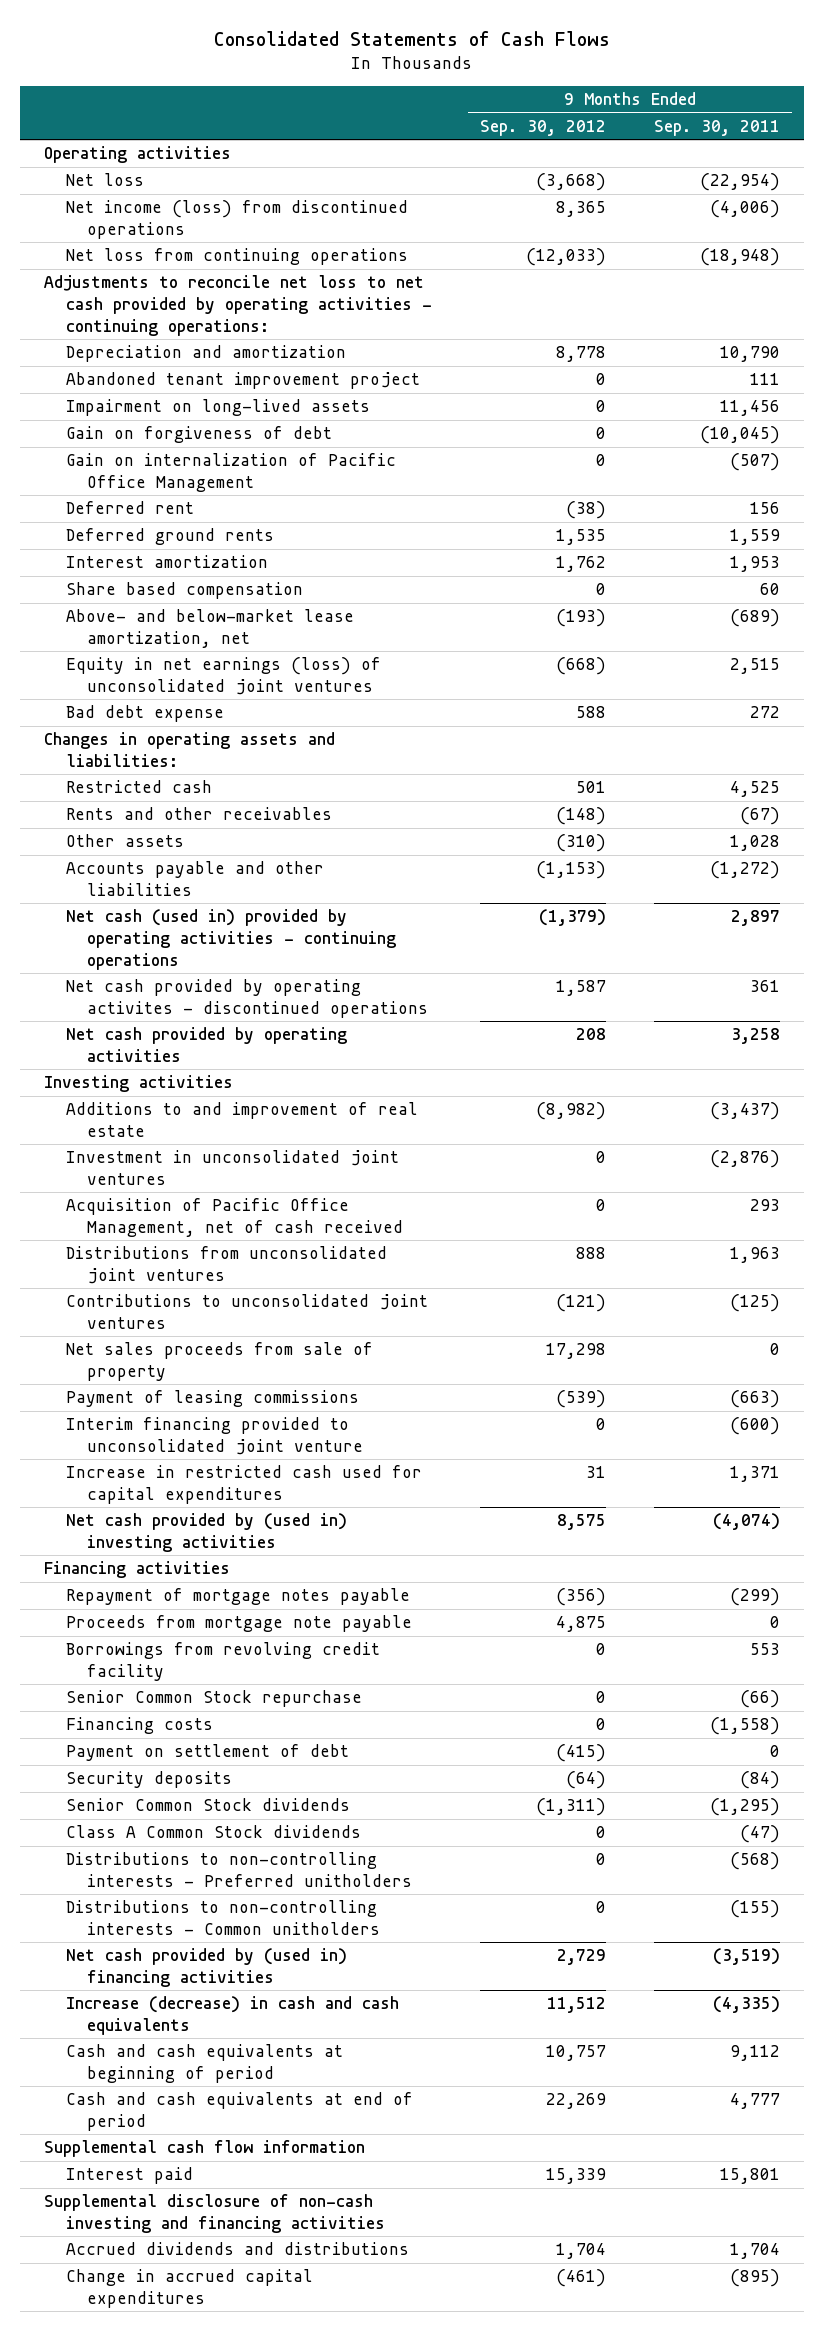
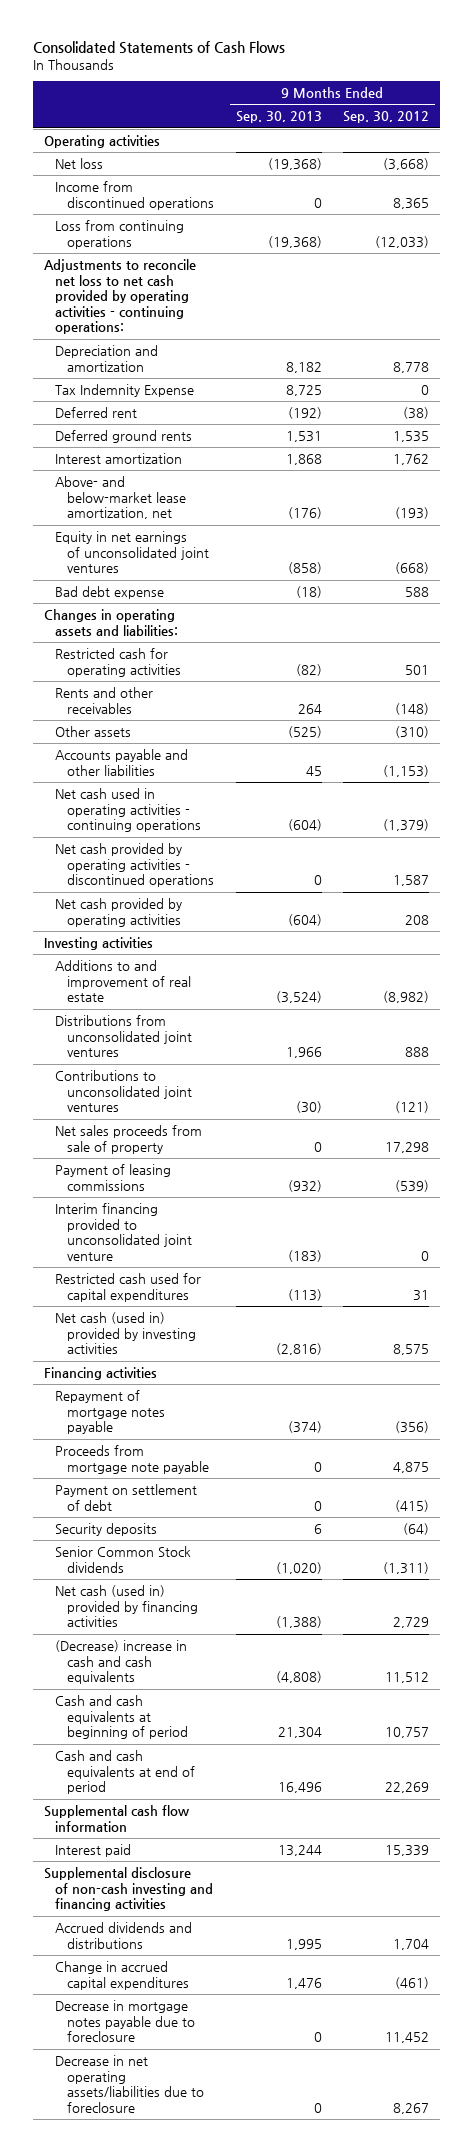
- | 9 Months Ended Sep. 30, 2012 | 9 Months Ended Sep. 30, 2011
+ | 9 Months Ended Sep. 30, 2013 | 9 Months Ended Sep. 30, 2012
- Net income (loss) from discontinued operations | 8,365 | (4,006)
- Net loss from continuing operations | (12,033) | (18,948)
+ Income from discontinued operations | 0 | 8,365
+ Loss from continuing operations | (19,368) | (12,033)
- Abandoned tenant improvement project | 0 | 111
- Impairment on long-lived assets | 0 | 11,456
- Gain on forgiveness of debt | 0 | (10,045)
- Gain on internalization of Pacific Office Management | 0 | (507)
+ Tax Indemnity Expense | 8,725 | 0
- Share based compensation | 0 | 60
- Equity in net earnings (loss) of unconsolidated joint ventures | (668) | 2,515
+ Equity in net earnings of unconsolidated joint ventures | (858) | (668)
- Restricted cash | 501 | 4,525
+ Restricted cash for operating activities | (82) | 501
- Net cash (used in) provided by operating activities - continuing operations | (1,379) | 2,897
- Net cash provided by operating activites - discontinued operations | 1,587 | 361
+ Net cash used in operating activities - continuing operations | (604) | (1,379)
+ Net cash provided by operating activities - discontinued operations | 0 | 1,587
- Investment in unconsolidated joint ventures | 0 | (2,876)
- Acquisition of Pacific Office Management, net of cash received | 0 | 293
- Increase in restricted cash used for capital expenditures | 31 | 1,371
- Net cash provided by (used in) investing activities | 8,575 | (4,074)
+ Restricted cash used for capital expenditures | (113) | 31
+ Net cash (used in) provided by investing activities | (2,816) | 8,575
- Borrowings from revolving credit facility | 0 | 553
- Senior Common Stock repurchase | 0 | (66)
- Financing costs | 0 | (1,558)
- Class A Common Stock dividends | 0 | (47)
- Distributions to non-controlling interests - Preferred unitholders | 0 | (568)
- Distributions to non-controlling interests - Common unitholders | 0 | (155)
- Net cash provided by (used in) financing activities | 2,729 | (3,519)
- Increase (decrease) in cash and cash equivalents | 11,512 | (4,335)
+ Net cash (used in) provided by financing activities | (1,388) | 2,729
+ (Decrease) increase in cash and cash equivalents | (4,808) | 11,512
+ Decrease in mortgage notes payable due to foreclosure | 0 | 11,452
+ Decrease in net operating assets/liabilities due to foreclosure | 0 | 8,267

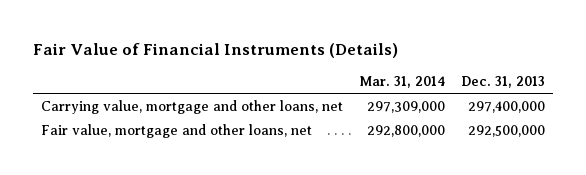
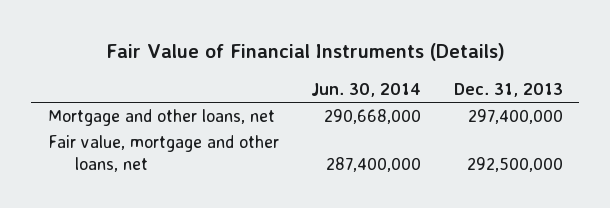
- | Mar. 31, 2014 | Dec. 31, 2013
+ | Jun. 30, 2014 | Dec. 31, 2013
- Carrying value, mortgage and other loans, net | 297,309,000 | 297,400,000
+ Mortgage and other loans, net | 290,668,000 | 297,400,000

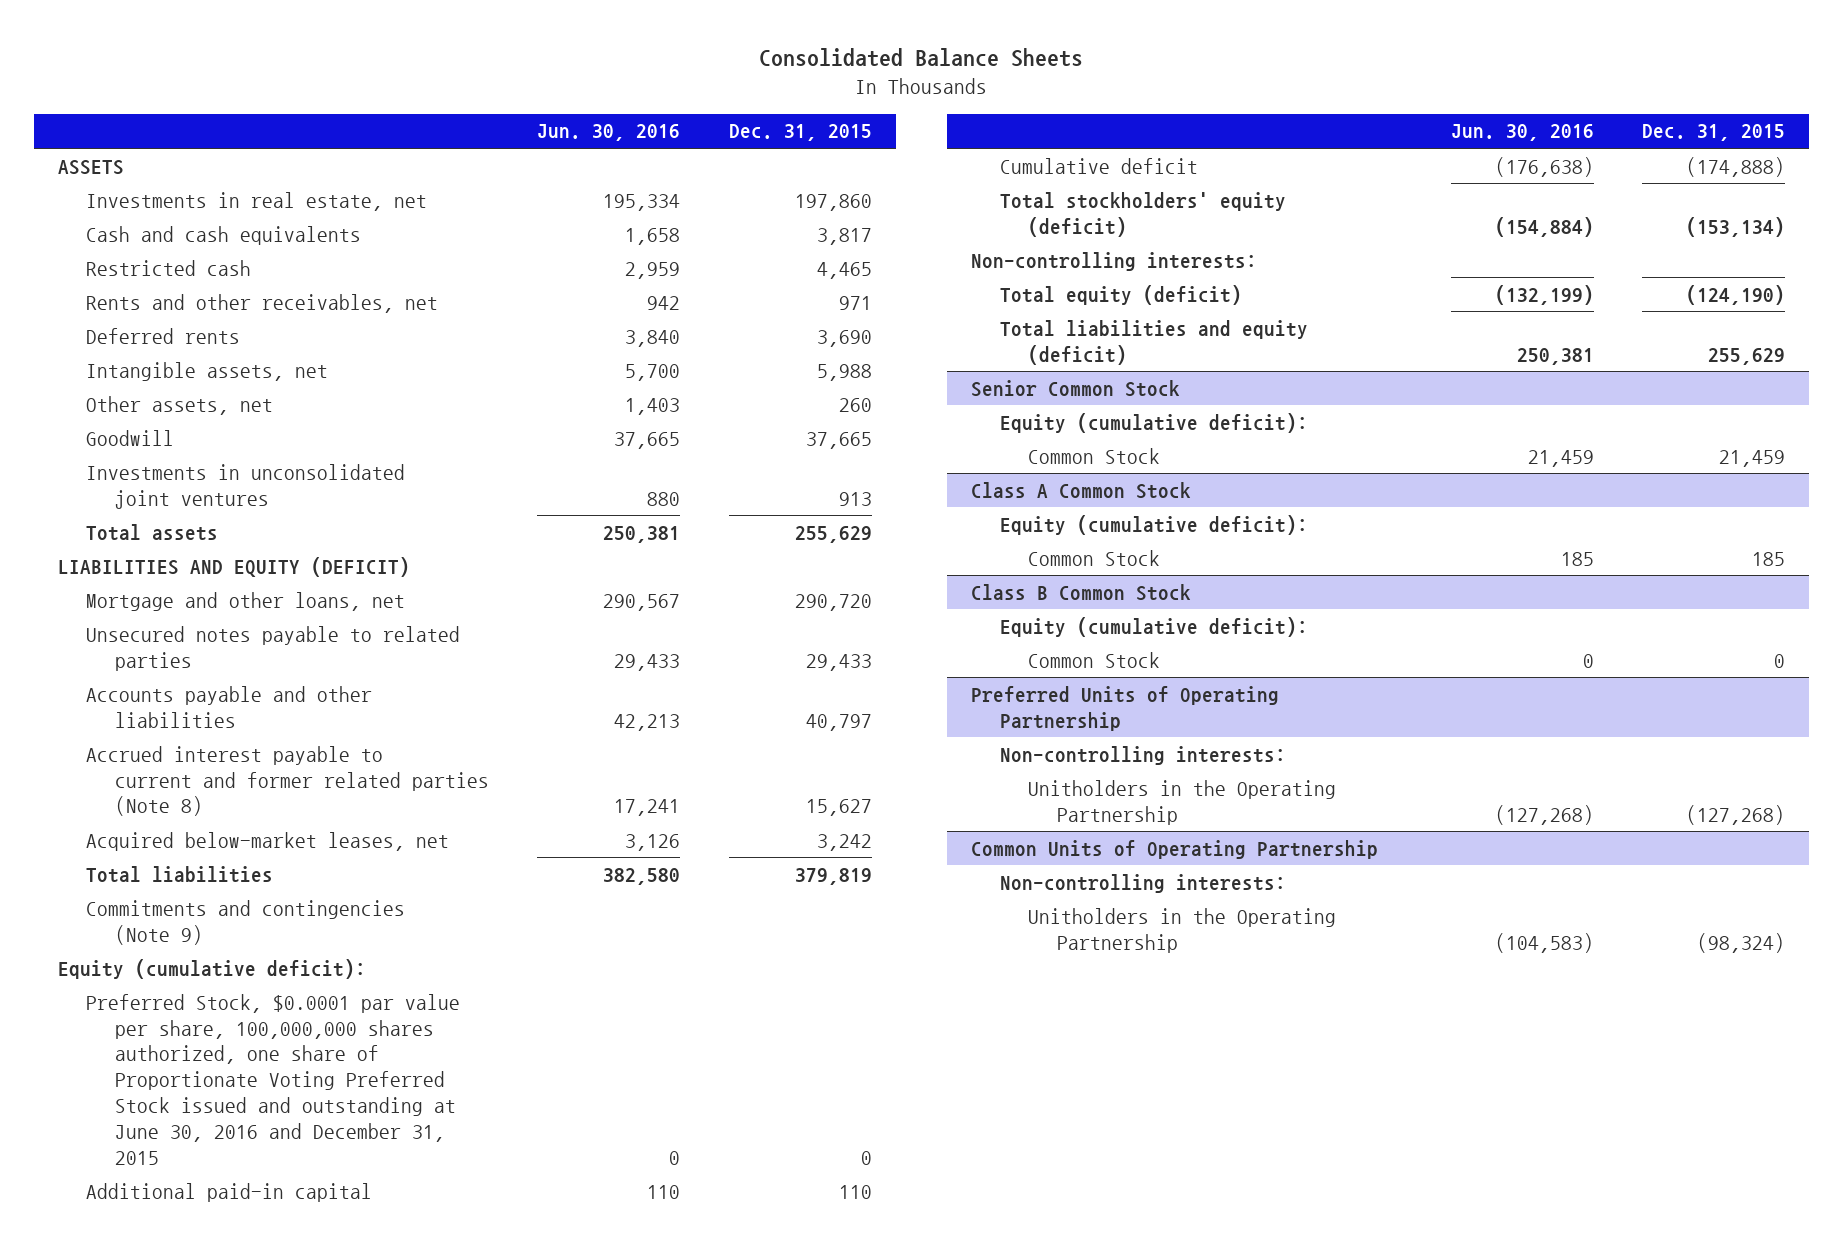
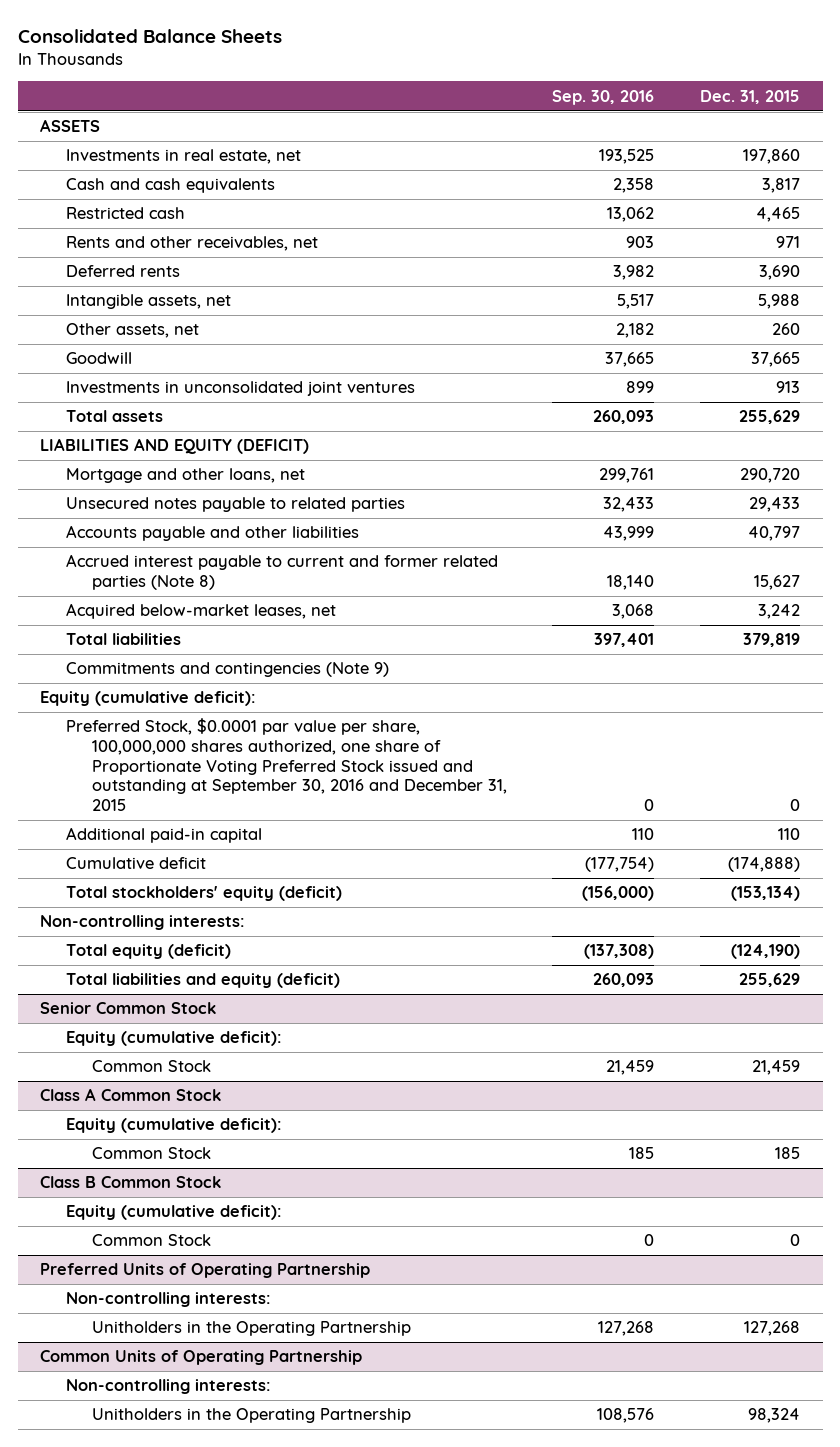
- | Jun. 30, 2016 | Dec. 31, 2015
+ | Sep. 30, 2016 | Dec. 31, 2015
- Preferred Stock, $0.0001 par value per share, 100,000,000 shares authorized, one share of Proportionate Voting Preferred Stock issued and outstanding at June 30, 2016 and December 31, 2015 | 0 | 0
+ Preferred Stock, $0.0001 par value per share, 100,000,000 shares authorized, one share of Proportionate Voting Preferred Stock issued and outstanding at September 30, 2016 and December 31, 2015 | 0 | 0
@ Preferred Units of Operating Partnership
- Unitholders in the Operating Partnership | (127,268) | (127,268)
+ Unitholders in the Operating Partnership | 127,268 | 127,268
@ Common Units of Operating Partnership
- Unitholders in the Operating Partnership | (104,583) | (98,324)
+ Unitholders in the Operating Partnership | 108,576 | 98,324

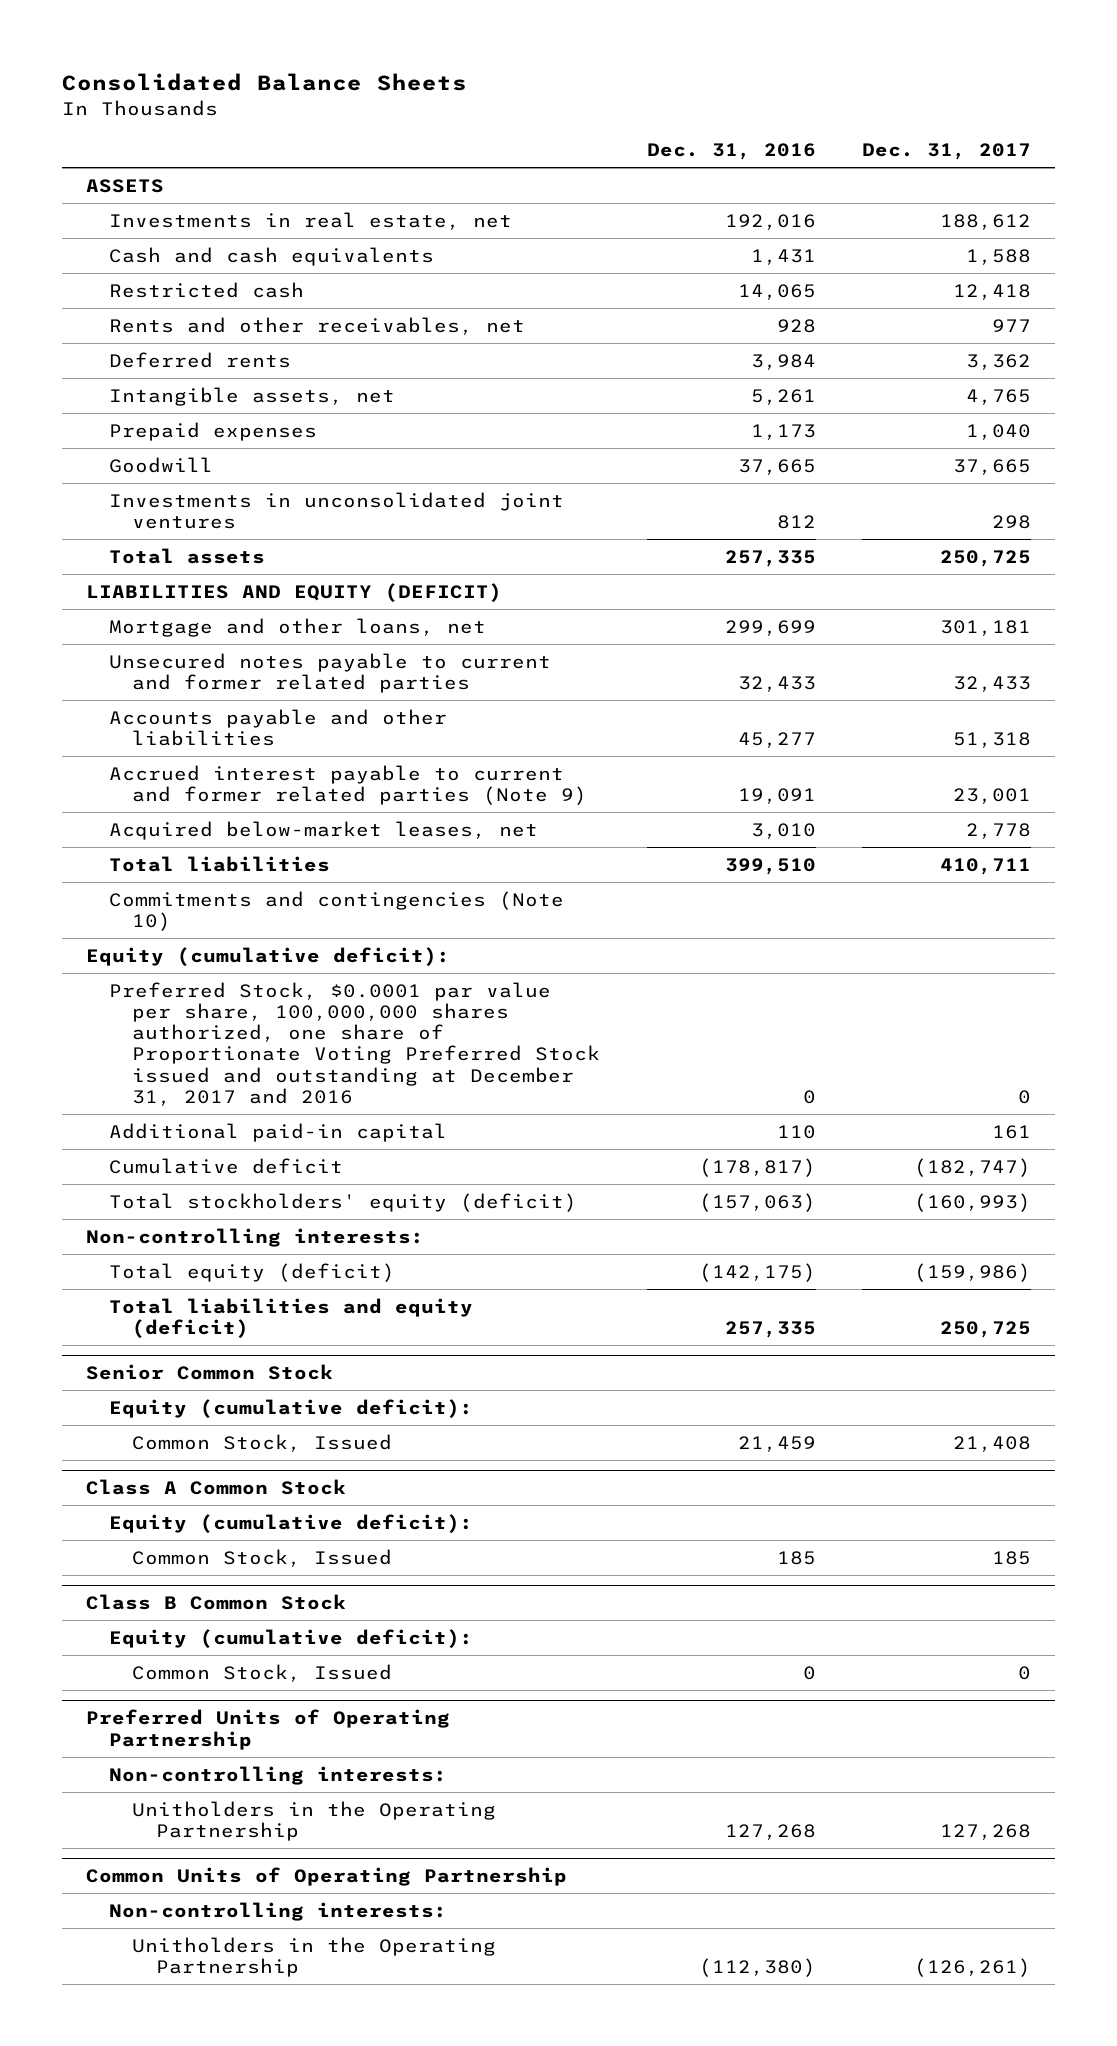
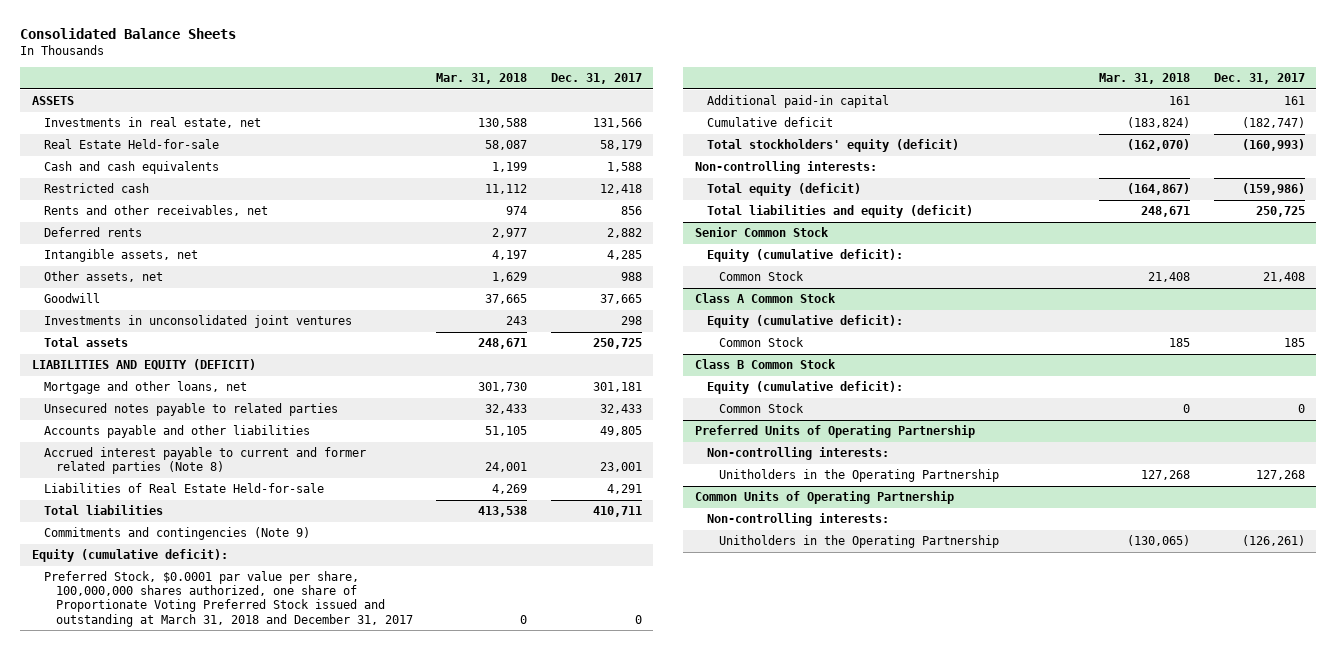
- | Dec. 31, 2016 | Dec. 31, 2017
+ | Mar. 31, 2018 | Dec. 31, 2017
- Investments in real estate, net | 192,016 | 188,612
+ Investments in real estate, net | 130,588 | 131,566
+ Real Estate Held-for-sale | 58,087 | 58,179
- Rents and other receivables, net | 928 | 977
- Deferred rents | 3,984 | 3,362
- Intangible assets, net | 5,261 | 4,765
- Prepaid expenses | 1,173 | 1,040
+ Rents and other receivables, net | 974 | 856
+ Deferred rents | 2,977 | 2,882
+ Intangible assets, net | 4,197 | 4,285
+ Other assets, net | 1,629 | 988
- Unsecured notes payable to current and former related parties | 32,433 | 32,433
- Accounts payable and other liabilities | 45,277 | 51,318
- Accrued interest payable to current and former related parties (Note 9) | 19,091 | 23,001
- Acquired below-market leases, net | 3,010 | 2,778
+ Unsecured notes payable to related parties | 32,433 | 32,433
+ Accounts payable and other liabilities | 51,105 | 49,805
+ Accrued interest payable to current and former related parties (Note 8) | 24,001 | 23,001
+ Liabilities of Real Estate Held-for-sale | 4,269 | 4,291
- Commitments and contingencies (Note 10)
+ Commitments and contingencies (Note 9)
- Preferred Stock, $0.0001 par value per share, 100,000,000 shares authorized, one share of Proportionate Voting Preferred Stock issued and outstanding at December 31, 2017 and 2016 | 0 | 0
+ Preferred Stock, $0.0001 par value per share, 100,000,000 shares authorized, one share of Proportionate Voting Preferred Stock issued and outstanding at March 31, 2018 and December 31, 2017 | 0 | 0
@ Senior Common Stock
- Common Stock, Issued | 21,459 | 21,408
+ Common Stock | 21,408 | 21,408
@ Class A Common Stock
- Common Stock, Issued | 185 | 185
+ Common Stock | 185 | 185
@ Class B Common Stock
- Common Stock, Issued | 0 | 0
+ Common Stock | 0 | 0

